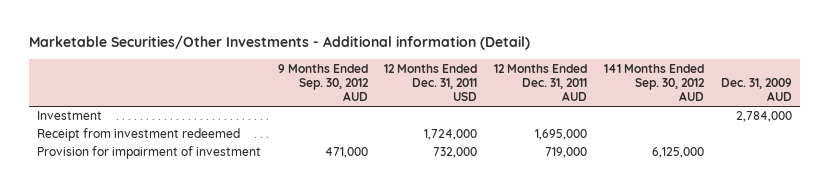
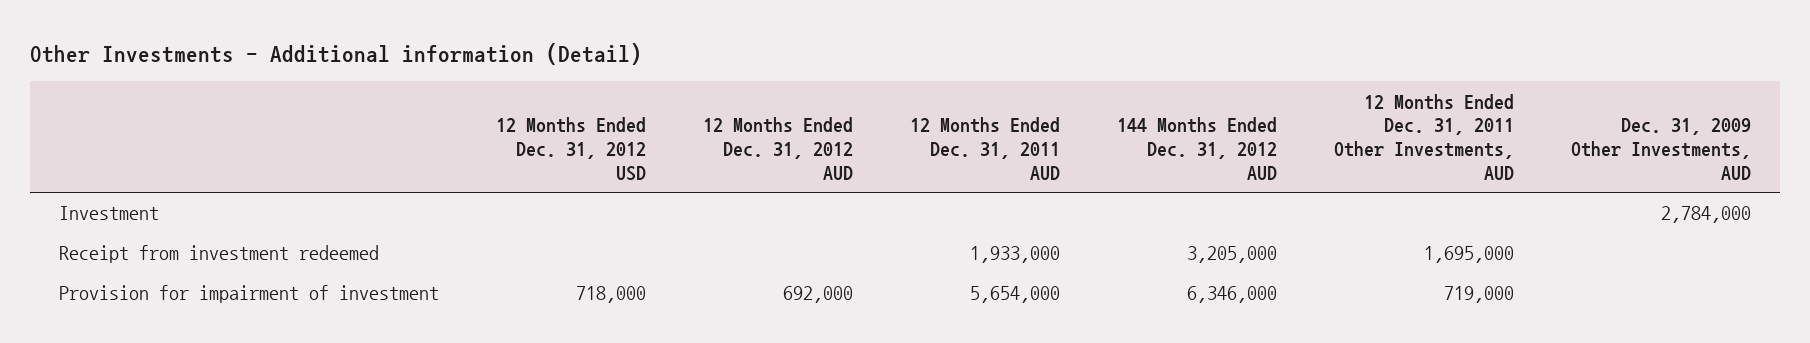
- Marketable Securities/Other Investments - Additional information (Detail)
+ Other Investments - Additional information (Detail)
- | 9 Months Ended Sep. 30, 2012 AUD | 12 Months Ended Dec. 31, 2011 USD | 12 Months Ended Dec. 31, 2011 AUD | 141 Months Ended Sep. 30, 2012 AUD | Dec. 31, 2009 AUD
+ | 12 Months Ended Dec. 31, 2012 USD | 12 Months Ended Dec. 31, 2012 AUD | 12 Months Ended Dec. 31, 2011 AUD | 144 Months Ended Dec. 31, 2012 AUD | 12 Months Ended Dec. 31, 2011 Other Investments, AUD | Dec. 31, 2009 Other Investments, AUD
- Receipt from investment redeemed | | 1,724,000 | 1,695,000 | |
- Provision for impairment of investment | 471,000 | 732,000 | 719,000 | 6,125,000 |
+ Receipt from investment redeemed | | | 1,933,000 | 3,205,000 | 1,695,000 |
+ Provision for impairment of investment | 718,000 | 692,000 | 5,654,000 | 6,346,000 | 719,000 |

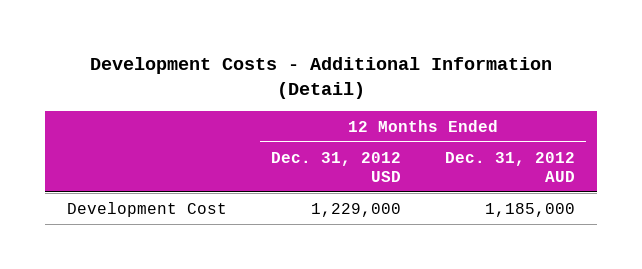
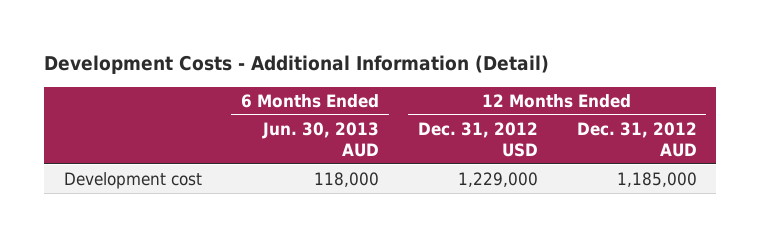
- | 12 Months Ended Dec. 31, 2012 USD | 12 Months Ended Dec. 31, 2012 AUD
+ | 6 Months Ended Jun. 30, 2013 AUD | 12 Months Ended Dec. 31, 2012 USD | 12 Months Ended Dec. 31, 2012 AUD
- Development Cost | 1,229,000 | 1,185,000
+ Development cost | 118,000 | 1,229,000 | 1,185,000

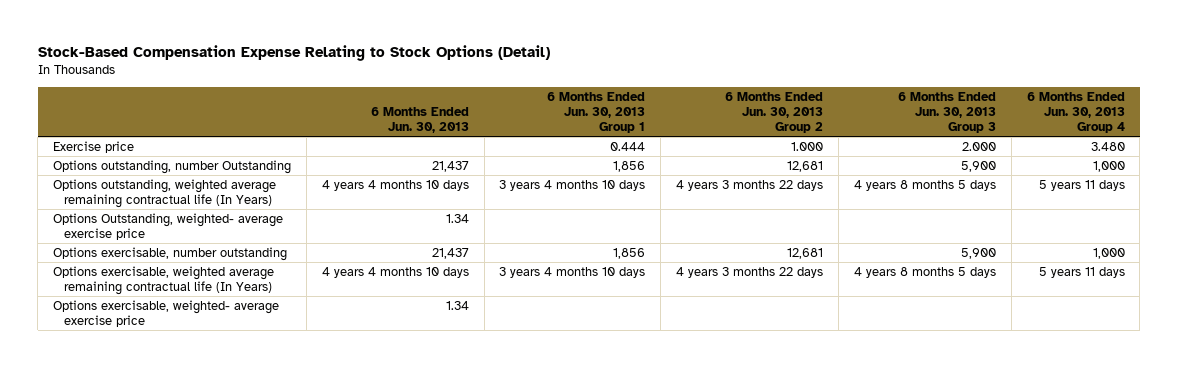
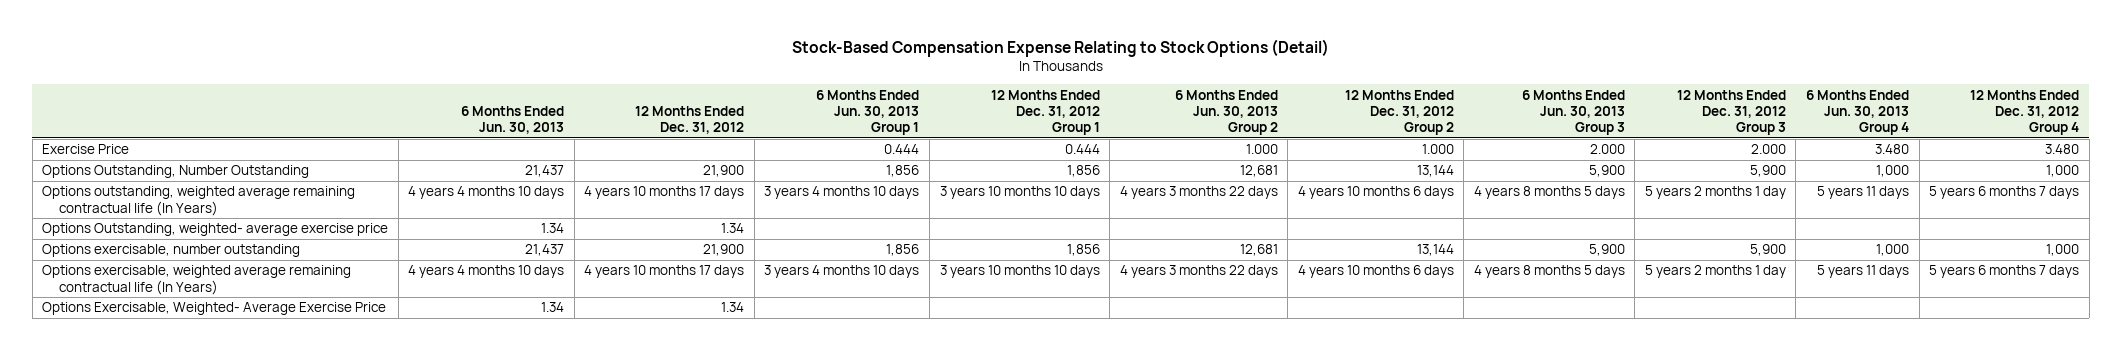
- | 6 Months Ended Jun. 30, 2013 | 6 Months Ended Jun. 30, 2013 Group 1 | 6 Months Ended Jun. 30, 2013 Group 2 | 6 Months Ended Jun. 30, 2013 Group 3 | 6 Months Ended Jun. 30, 2013 Group 4
+ | 6 Months Ended Jun. 30, 2013 | 12 Months Ended Dec. 31, 2012 | 6 Months Ended Jun. 30, 2013 Group 1 | 12 Months Ended Dec. 31, 2012 Group 1 | 6 Months Ended Jun. 30, 2013 Group 2 | 12 Months Ended Dec. 31, 2012 Group 2 | 6 Months Ended Jun. 30, 2013 Group 3 | 12 Months Ended Dec. 31, 2012 Group 3 | 6 Months Ended Jun. 30, 2013 Group 4 | 12 Months Ended Dec. 31, 2012 Group 4
- Exercise price | | 0.444 | 1.000 | 2.000 | 3.480
- Options outstanding, number Outstanding | 21,437 | 1,856 | 12,681 | 5,900 | 1,000
+ Exercise Price | | | 0.444 | 0.444 | 1.000 | 1.000 | 2.000 | 2.000 | 3.480 | 3.480
+ Options Outstanding, Number Outstanding | 21,437 | 21,900 | 1,856 | 1,856 | 12,681 | 13,144 | 5,900 | 5,900 | 1,000 | 1,000
- Options exercisable, weighted- average exercise price | 1.34 | | | |
+ Options Exercisable, Weighted- Average Exercise Price | 1.34 | 1.34 | | | | | | | |

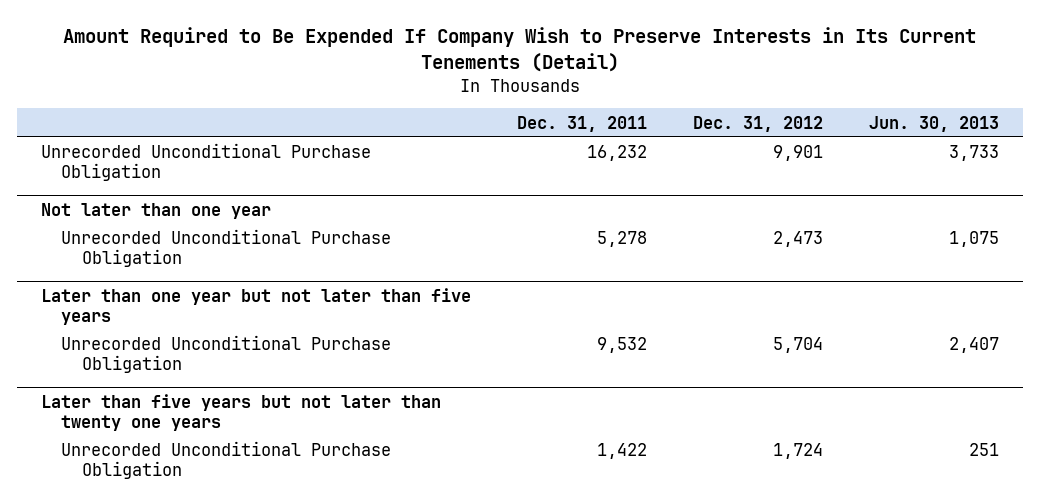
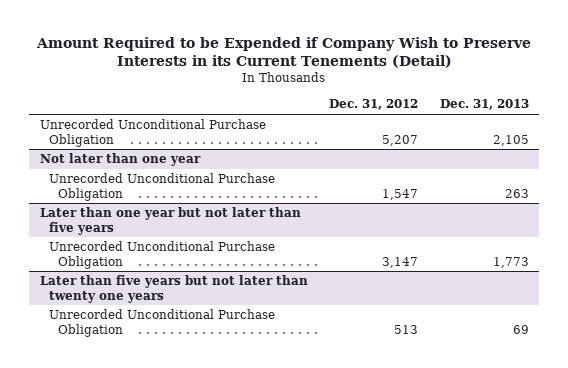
- Amount Required to Be Expended If Company Wish to Preserve Interests in Its Current Tenements (Detail)
+ Amount Required to be Expended if Company Wish to Preserve Interests in its Current Tenements (Detail)
- | Dec. 31, 2011 | Dec. 31, 2012 | Jun. 30, 2013
+ | Dec. 31, 2012 | Dec. 31, 2013
- Unrecorded Unconditional Purchase Obligation | 16,232 | 9,901 | 3,733
+ Unrecorded Unconditional Purchase Obligation | 5,207 | 2,105
@ Not later than one year
- Unrecorded Unconditional Purchase Obligation | 5,278 | 2,473 | 1,075
+ Unrecorded Unconditional Purchase Obligation | 1,547 | 263
@ Later than one year but not later than five years
- Unrecorded Unconditional Purchase Obligation | 9,532 | 5,704 | 2,407
+ Unrecorded Unconditional Purchase Obligation | 3,147 | 1,773
@ Later than five years but not later than twenty one years
- Unrecorded Unconditional Purchase Obligation | 1,422 | 1,724 | 251
+ Unrecorded Unconditional Purchase Obligation | 513 | 69

